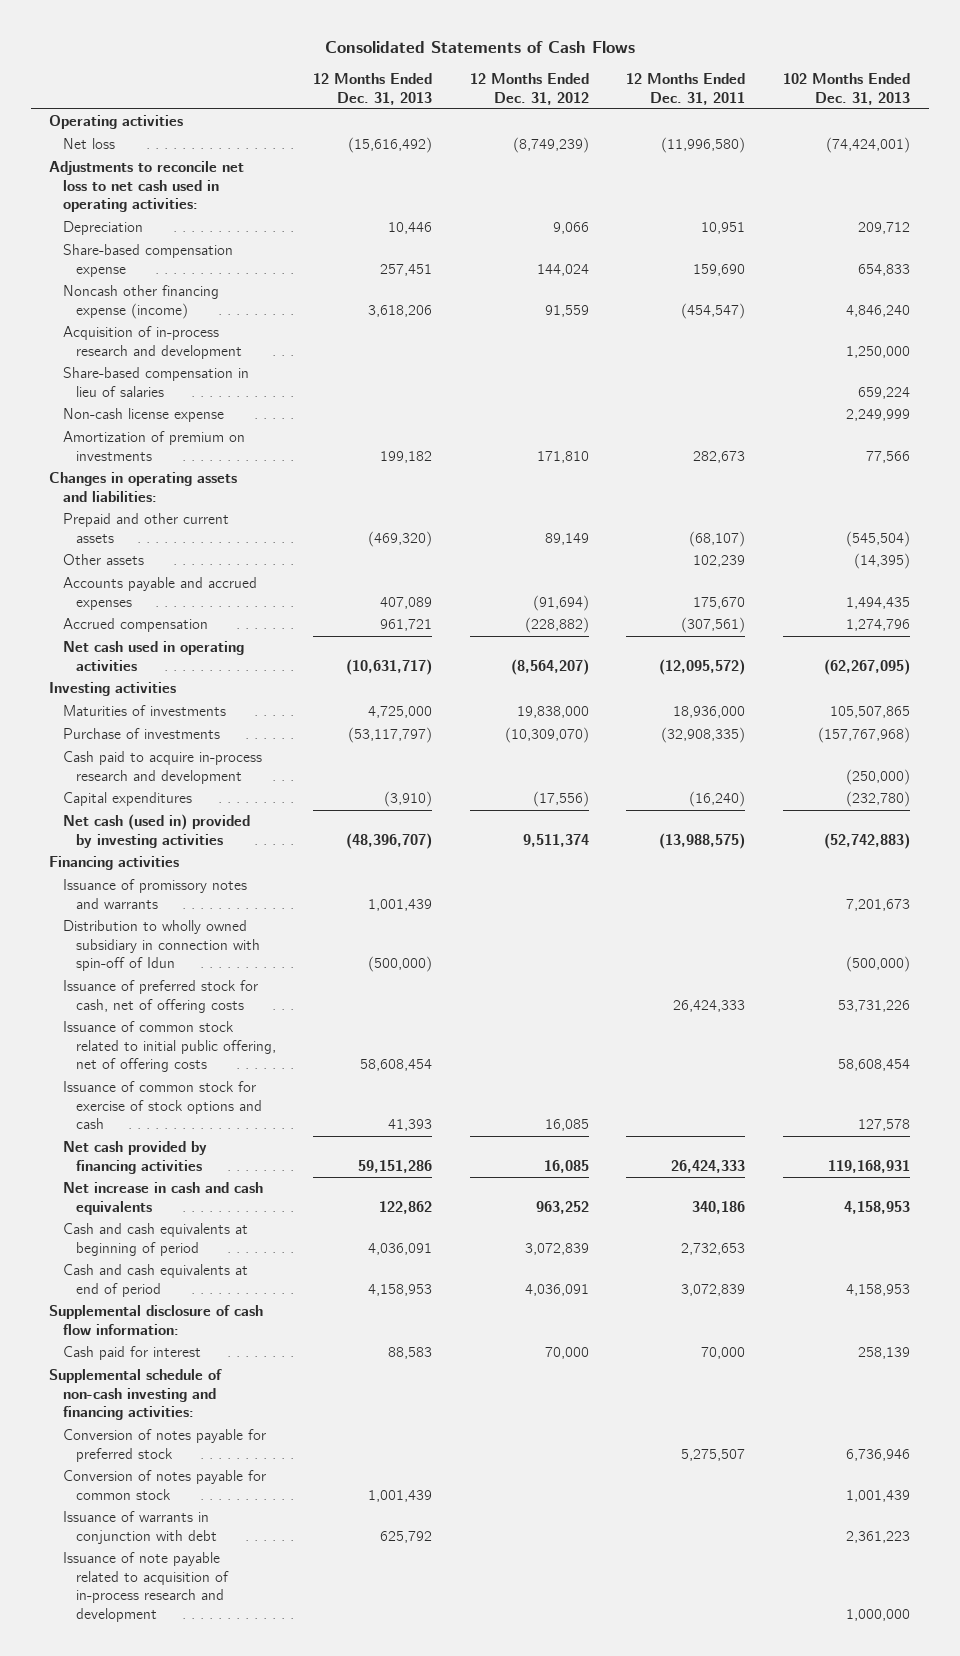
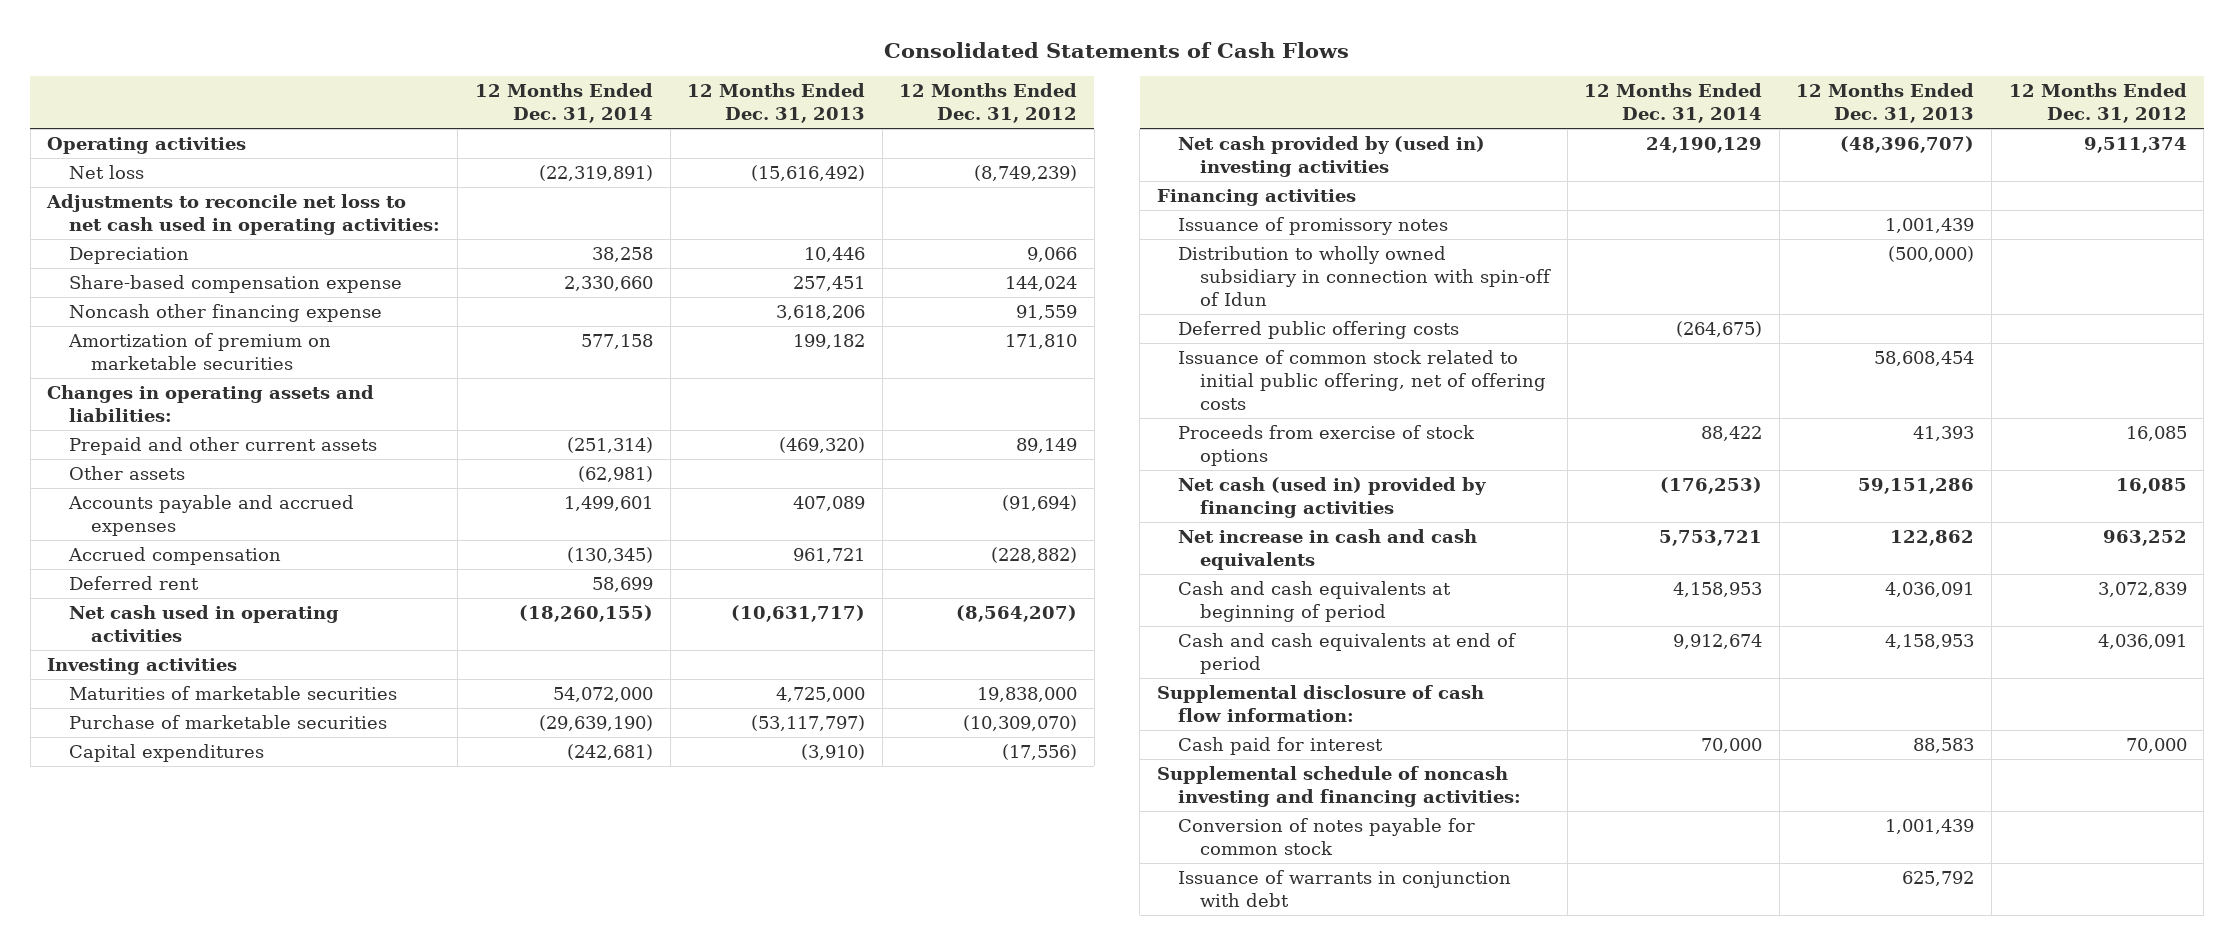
- | 12 Months Ended Dec. 31, 2013 | 12 Months Ended Dec. 31, 2012 | 12 Months Ended Dec. 31, 2011 | 102 Months Ended Dec. 31, 2013
+ | 12 Months Ended Dec. 31, 2014 | 12 Months Ended Dec. 31, 2013 | 12 Months Ended Dec. 31, 2012
- Noncash other financing expense (income) | 3,618,206 | 91,559 | (454,547) | 4,846,240
- Acquisition of in-process research and development | | | | 1,250,000
- Share-based compensation in lieu of salaries | | | | 659,224
- Non-cash license expense | | | | 2,249,999
- Amortization of premium on investments | 199,182 | 171,810 | 282,673 | 77,566
+ Noncash other financing expense | | 3,618,206 | 91,559
+ Amortization of premium on marketable securities | 577,158 | 199,182 | 171,810
+ Deferred rent | 58,699 | |
- Maturities of investments | 4,725,000 | 19,838,000 | 18,936,000 | 105,507,865
- Purchase of investments | (53,117,797) | (10,309,070) | (32,908,335) | (157,767,968)
- Cash paid to acquire in-process research and development | | | | (250,000)
+ Maturities of marketable securities | 54,072,000 | 4,725,000 | 19,838,000
+ Purchase of marketable securities | (29,639,190) | (53,117,797) | (10,309,070)
- Net cash (used in) provided by investing activities | (48,396,707) | 9,511,374 | (13,988,575) | (52,742,883)
+ Net cash provided by (used in) investing activities | 24,190,129 | (48,396,707) | 9,511,374
- Issuance of promissory notes and warrants | 1,001,439 | | | 7,201,673
+ Issuance of promissory notes | | 1,001,439 |
- Issuance of preferred stock for cash, net of offering costs | | | 26,424,333 | 53,731,226
+ Deferred public offering costs | (264,675) | |
- Issuance of common stock for exercise of stock options and cash | 41,393 | 16,085 | | 127,578
- Net cash provided by financing activities | 59,151,286 | 16,085 | 26,424,333 | 119,168,931
+ Proceeds from exercise of stock options | 88,422 | 41,393 | 16,085
+ Net cash (used in) provided by financing activities | (176,253) | 59,151,286 | 16,085
- Supplemental schedule of non-cash investing and financing activities:
- Conversion of notes payable for preferred stock | | | 5,275,507 | 6,736,946
+ Supplemental schedule of noncash investing and financing activities:
- Issuance of note payable related to acquisition of in-process research and development | | | | 1,000,000

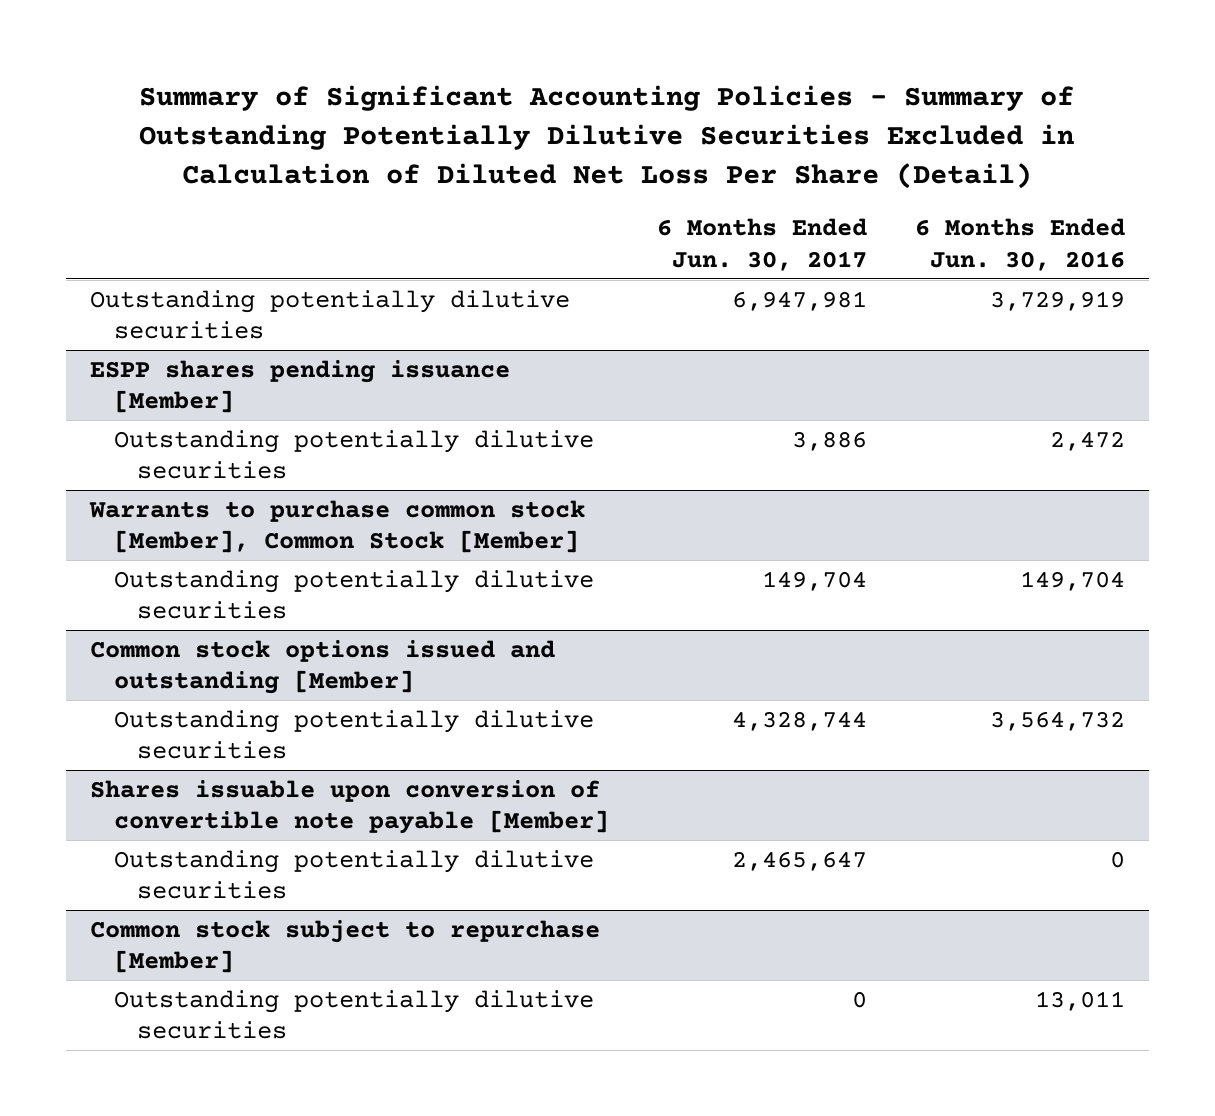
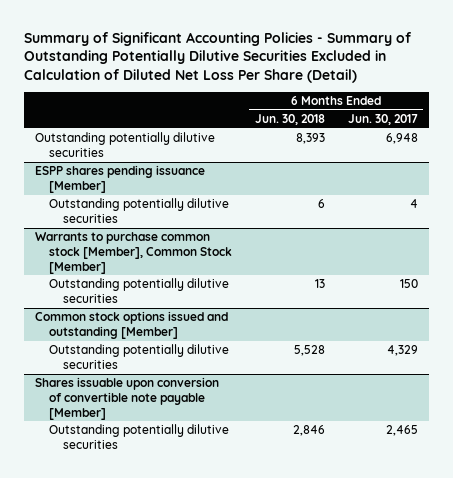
- | 6 Months Ended Jun. 30, 2017 | 6 Months Ended Jun. 30, 2016
+ | 6 Months Ended Jun. 30, 2018 | 6 Months Ended Jun. 30, 2017
- Outstanding potentially dilutive securities | 6,947,981 | 3,729,919
+ Outstanding potentially dilutive securities | 8,393 | 6,948
@ ESPP shares pending issuance [Member]
- Outstanding potentially dilutive securities | 3,886 | 2,472
+ Outstanding potentially dilutive securities | 6 | 4
@ Warrants to purchase common stock [Member], Common Stock [Member]
- Outstanding potentially dilutive securities | 149,704 | 149,704
+ Outstanding potentially dilutive securities | 13 | 150
@ Common stock options issued and outstanding [Member]
- Outstanding potentially dilutive securities | 4,328,744 | 3,564,732
+ Outstanding potentially dilutive securities | 5,528 | 4,329
@ Shares issuable upon conversion of convertible note payable [Member]
- Outstanding potentially dilutive securities | 2,465,647 | 0
- Common stock subject to repurchase [Member]
- Outstanding potentially dilutive securities | 0 | 13,011
@ Shares issuable upon conversion of convertible note payable [Member]
+ Outstanding potentially dilutive securities | 2,846 | 2,465

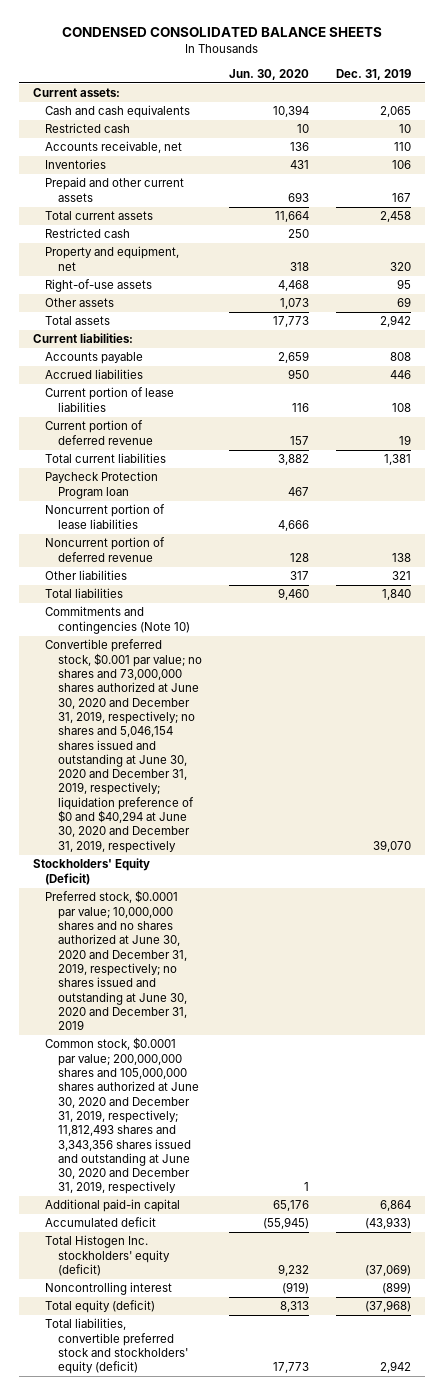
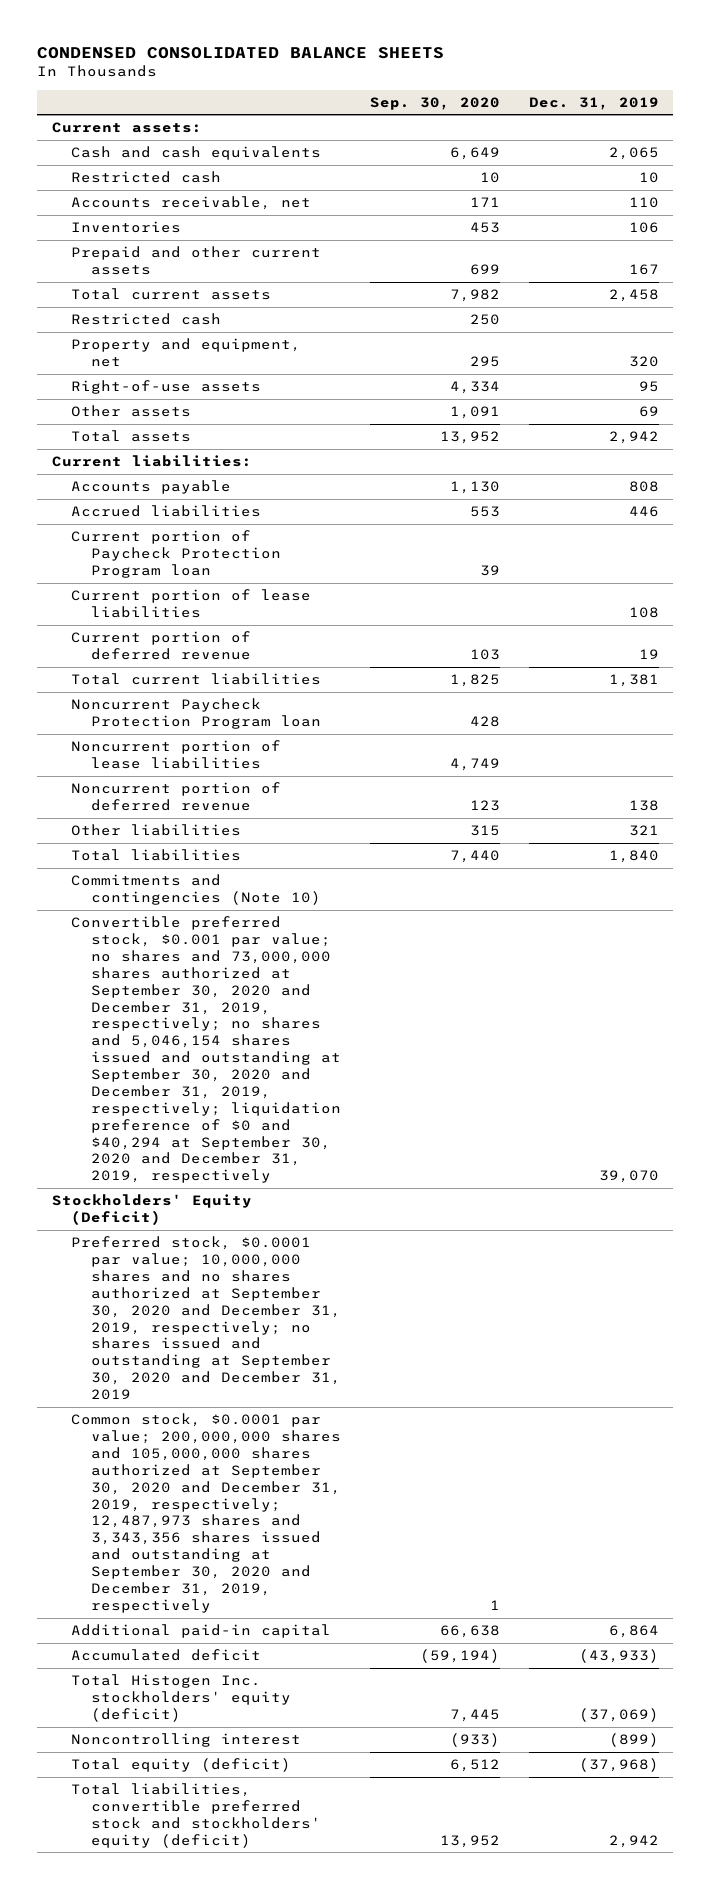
- | Jun. 30, 2020 | Dec. 31, 2019
+ | Sep. 30, 2020 | Dec. 31, 2019
+ Current portion of Paycheck Protection Program loan | 39 |
- Paycheck Protection Program loan | 467 |
+ Noncurrent Paycheck Protection Program loan | 428 |
- Convertible preferred stock, $0.001 par value; no shares and 73,000,000 shares authorized at June 30, 2020 and December 31, 2019, respectively; no shares and 5,046,154 shares issued and outstanding at June 30, 2020 and December 31, 2019, respectively; liquidation preference of $0 and $40,294 at June 30, 2020 and December 31, 2019, respectively | | 39,070
+ Convertible preferred stock, $0.001 par value; no shares and 73,000,000 shares authorized at September 30, 2020 and December 31, 2019, respectively; no shares and 5,046,154 shares issued and outstanding at September 30, 2020 and December 31, 2019, respectively; liquidation preference of $0 and $40,294 at September 30, 2020 and December 31, 2019, respectively | | 39,070
- Preferred stock, $0.0001 par value; 10,000,000 shares and no shares authorized at June 30, 2020 and December 31, 2019, respectively; no shares issued and outstanding at June 30, 2020 and December 31, 2019
- Common stock, $0.0001 par value; 200,000,000 shares and 105,000,000 shares authorized at June 30, 2020 and December 31, 2019, respectively; 11,812,493 shares and 3,343,356 shares issued and outstanding at June 30, 2020 and December 31, 2019, respectively | 1 |
+ Preferred stock, $0.0001 par value; 10,000,000 shares and no shares authorized at September 30, 2020 and December 31, 2019, respectively; no shares issued and outstanding at September 30, 2020 and December 31, 2019
+ Common stock, $0.0001 par value; 200,000,000 shares and 105,000,000 shares authorized at September 30, 2020 and December 31, 2019, respectively; 12,487,973 shares and 3,343,356 shares issued and outstanding at September 30, 2020 and December 31, 2019, respectively | 1 |

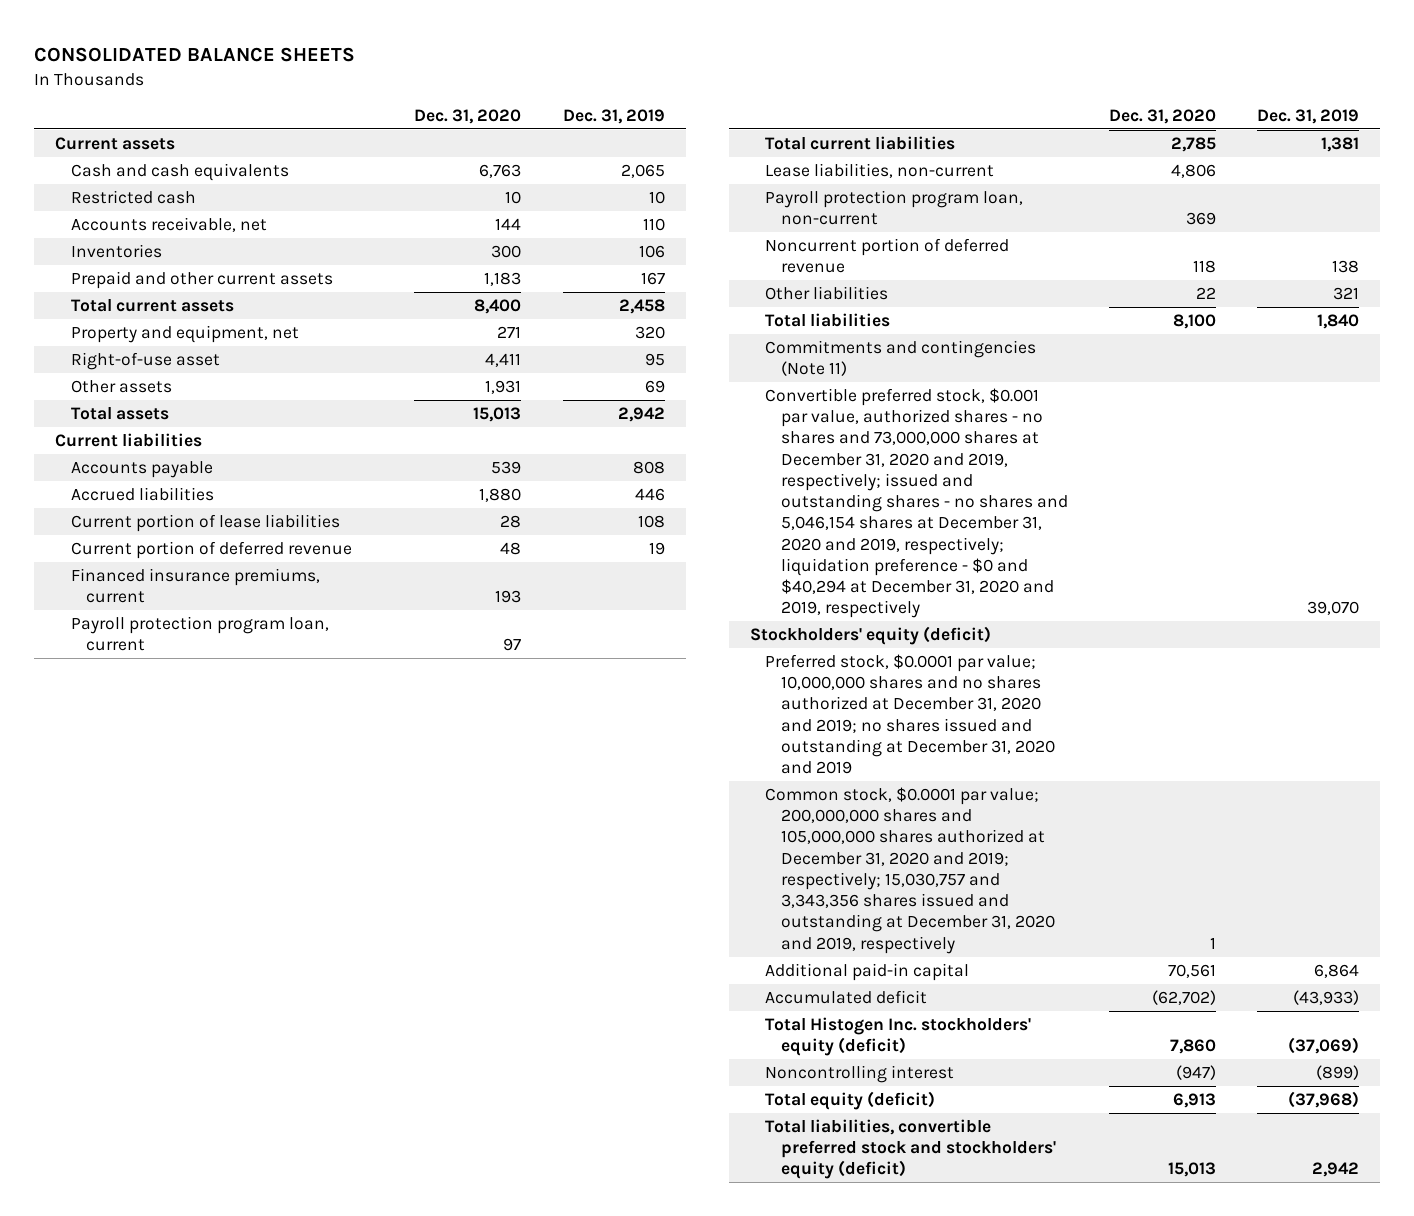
- CONDENSED CONSOLIDATED BALANCE SHEETS
+ CONSOLIDATED BALANCE SHEETS
- | Sep. 30, 2020 | Dec. 31, 2019
+ | Dec. 31, 2020 | Dec. 31, 2019
- Current assets:
+ Current assets
- Restricted cash | 250 |
- Right-of-use assets | 4,334 | 95
+ Right-of-use asset | 4,411 | 95
- Current liabilities:
+ Current liabilities
- Current portion of Paycheck Protection Program loan | 39 |
+ Financed insurance premiums, current | 193 |
+ Payroll protection program loan, current | 97 |
- Noncurrent Paycheck Protection Program loan | 428 |
- Noncurrent portion of lease liabilities | 4,749 |
+ Lease liabilities, non-current | 4,806 |
+ Payroll protection program loan, non-current | 369 |
- Commitments and contingencies (Note 10)
- Convertible preferred stock, $0.001 par value; no shares and 73,000,000 shares authorized at September 30, 2020 and December 31, 2019, respectively; no shares and 5,046,154 shares issued and outstanding at September 30, 2020 and December 31, 2019, respectively; liquidation preference of $0 and $40,294 at September 30, 2020 and December 31, 2019, respectively | | 39,070
- Stockholders' Equity (Deficit)
- Preferred stock, $0.0001 par value; 10,000,000 shares and no shares authorized at September 30, 2020 and December 31, 2019, respectively; no shares issued and outstanding at September 30, 2020 and December 31, 2019
- Common stock, $0.0001 par value; 200,000,000 shares and 105,000,000 shares authorized at September 30, 2020 and December 31, 2019, respectively; 12,487,973 shares and 3,343,356 shares issued and outstanding at September 30, 2020 and December 31, 2019, respectively | 1 |
+ Commitments and contingencies (Note 11)
+ Convertible preferred stock, $0.001 par value, authorized shares - no shares and 73,000,000 shares at December 31, 2020 and 2019, respectively; issued and outstanding shares - no shares and 5,046,154 shares at December 31, 2020 and 2019, respectively; liquidation preference - $0 and $40,294 at December 31, 2020 and 2019, respectively | | 39,070
+ Stockholders' equity (deficit)
+ Preferred stock, $0.0001 par value; 10,000,000 shares and no shares authorized at December 31, 2020 and 2019; no shares issued and outstanding at December 31, 2020 and 2019
+ Common stock, $0.0001 par value; 200,000,000 shares and 105,000,000 shares authorized at December 31, 2020 and 2019; respectively; 15,030,757 and 3,343,356 shares issued and outstanding at December 31, 2020 and 2019, respectively | 1 |

